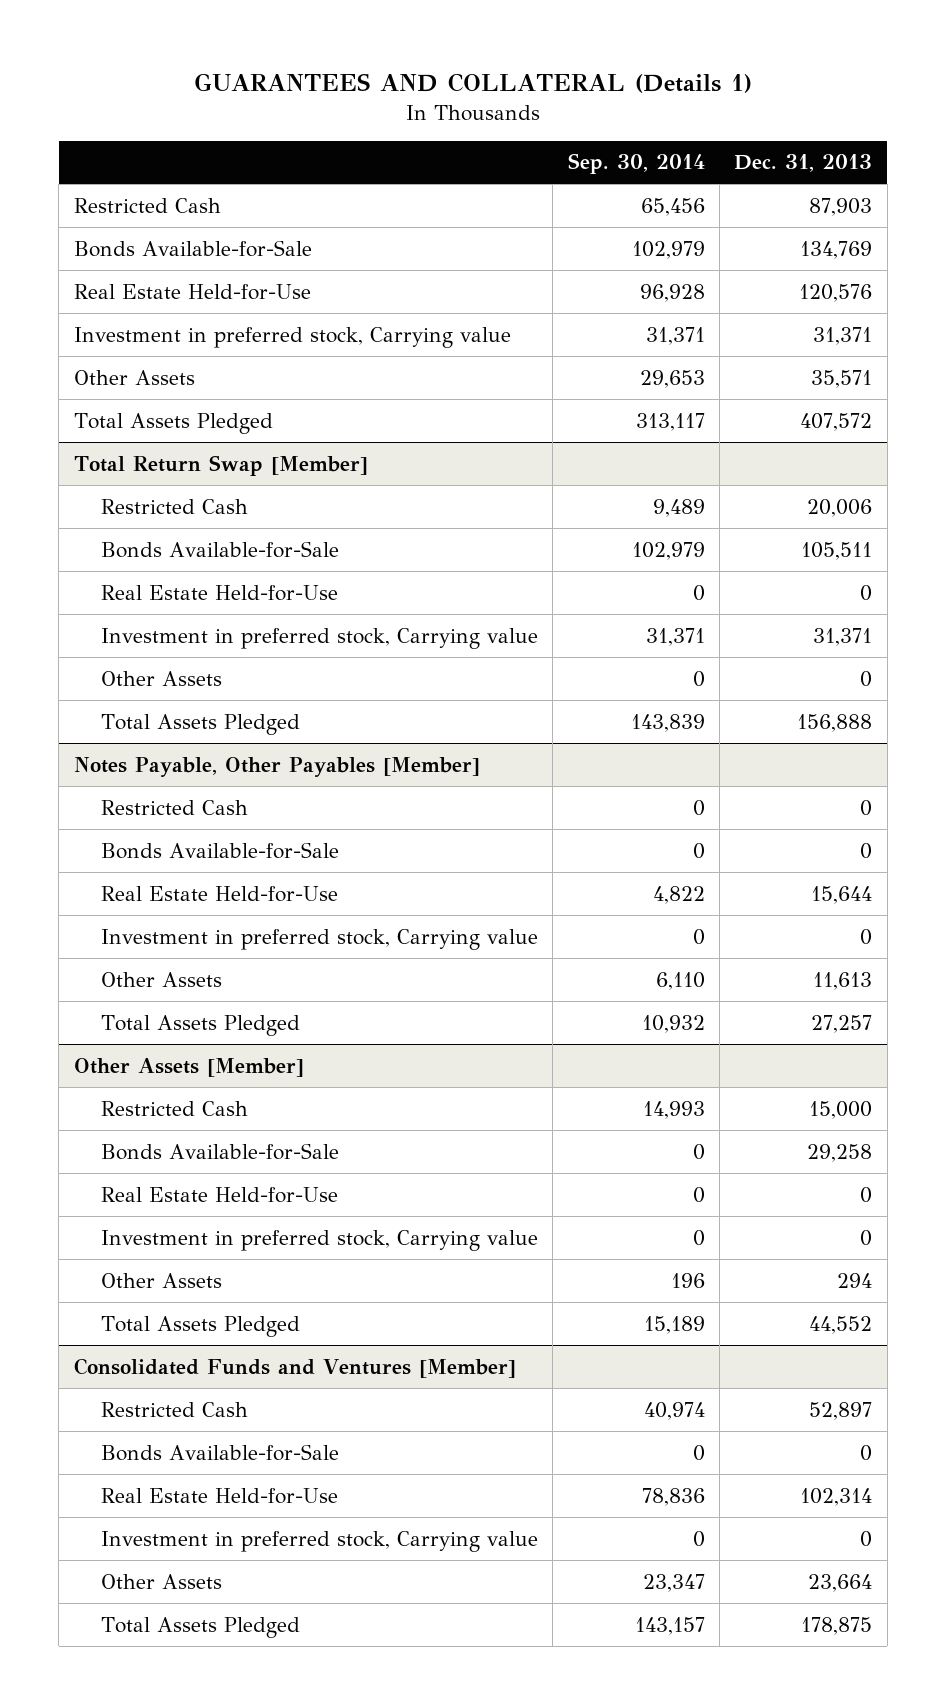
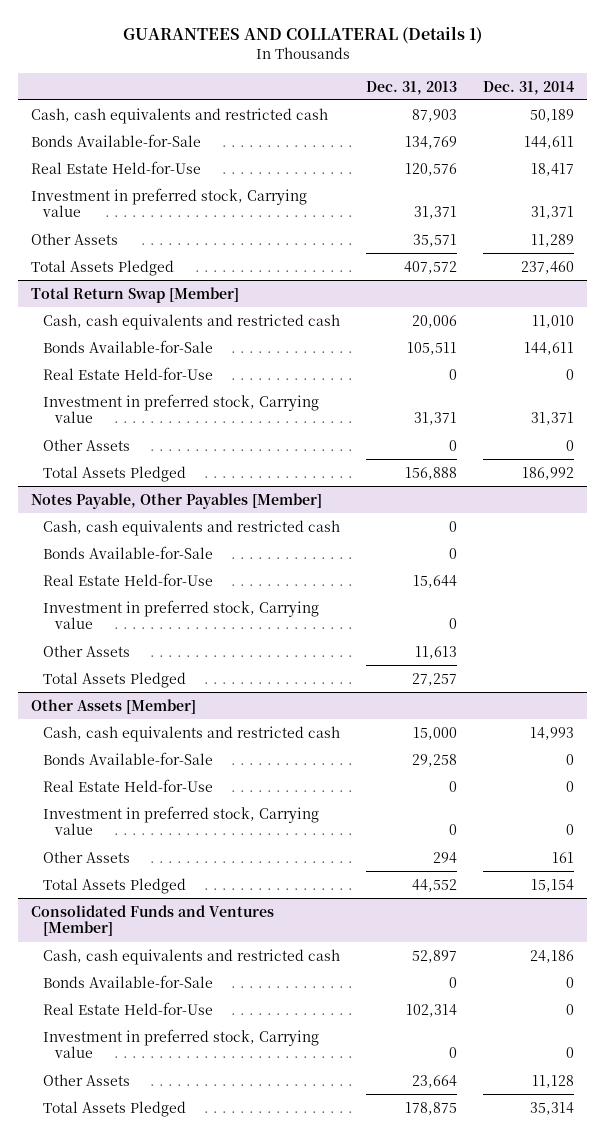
- | Sep. 30, 2014 | Dec. 31, 2013
+ | Dec. 31, 2013 | Dec. 31, 2014
- Restricted Cash | 65,456 | 87,903
+ Cash, cash equivalents and restricted cash | 87,903 | 50,189
@ Total Return Swap [Member]
- Restricted Cash | 9,489 | 20,006
+ Cash, cash equivalents and restricted cash | 20,006 | 11,010
@ Notes Payable, Other Payables [Member]
- Restricted Cash | 0 | 0
+ Cash, cash equivalents and restricted cash | 0 |
@ Other Assets [Member]
- Restricted Cash | 14,993 | 15,000
+ Cash, cash equivalents and restricted cash | 15,000 | 14,993
@ Consolidated Funds and Ventures [Member]
- Restricted Cash | 40,974 | 52,897
+ Cash, cash equivalents and restricted cash | 52,897 | 24,186

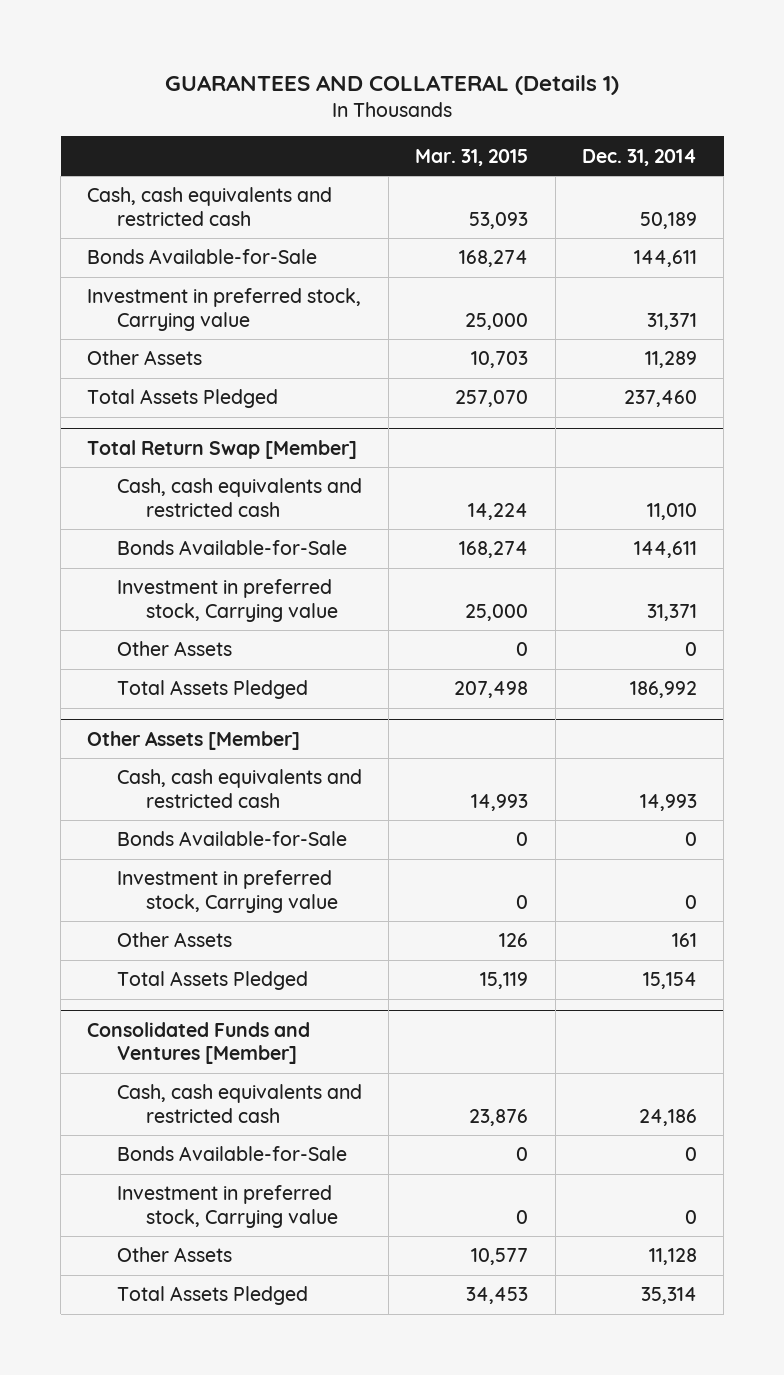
- | Dec. 31, 2013 | Dec. 31, 2014
+ | Mar. 31, 2015 | Dec. 31, 2014
- Real Estate Held-for-Use | 120,576 | 18,417
@ Total Return Swap [Member]
- Real Estate Held-for-Use | 0 | 0
- Notes Payable, Other Payables [Member]
- Cash, cash equivalents and restricted cash | 0 |
- Bonds Available-for-Sale | 0 |
- Real Estate Held-for-Use | 15,644 |
- Investment in preferred stock, Carrying value | 0 |
- Other Assets | 11,613 |
- Total Assets Pledged | 27,257 |
@ Other Assets [Member]
- Real Estate Held-for-Use | 0 | 0
@ Consolidated Funds and Ventures [Member]
- Real Estate Held-for-Use | 102,314 | 0

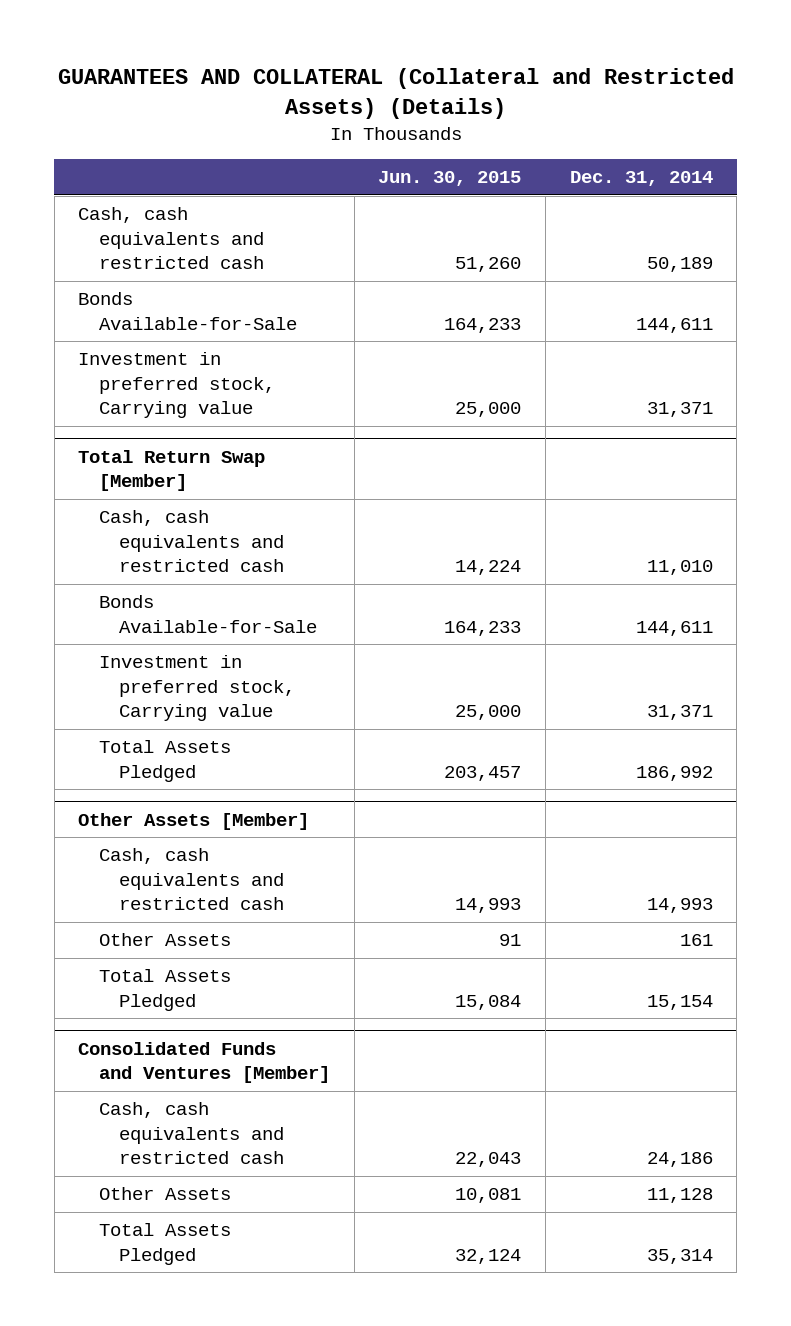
- GUARANTEES AND COLLATERAL (Details 1)
+ GUARANTEES AND COLLATERAL (Collateral and Restricted Assets) (Details)
- | Mar. 31, 2015 | Dec. 31, 2014
+ | Jun. 30, 2015 | Dec. 31, 2014
- Other Assets | 10,703 | 11,289
- Total Assets Pledged | 257,070 | 237,460
@ Total Return Swap [Member]
- Other Assets | 0 | 0
@ Other Assets [Member]
- Bonds Available-for-Sale | 0 | 0
- Investment in preferred stock, Carrying value | 0 | 0
@ Consolidated Funds and Ventures [Member]
- Bonds Available-for-Sale | 0 | 0
- Investment in preferred stock, Carrying value | 0 | 0

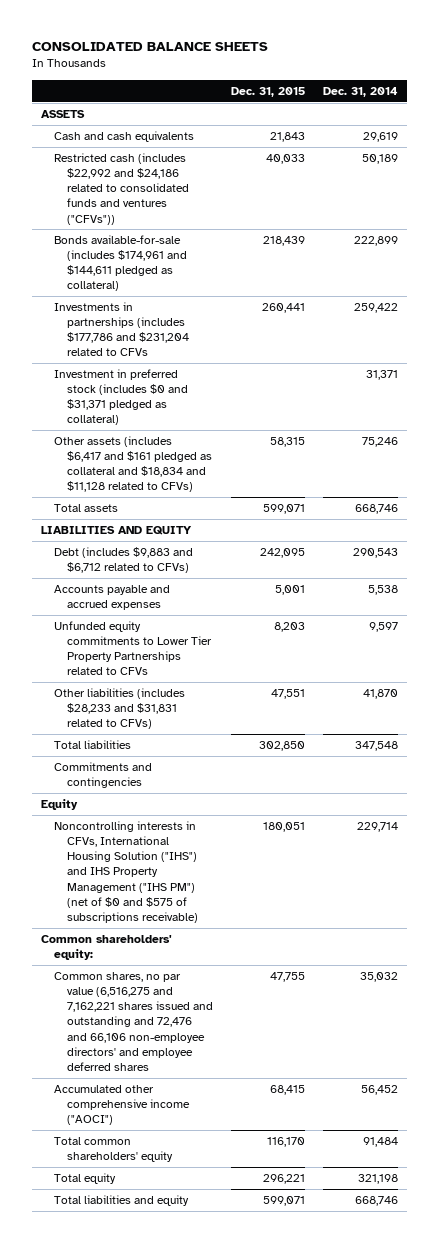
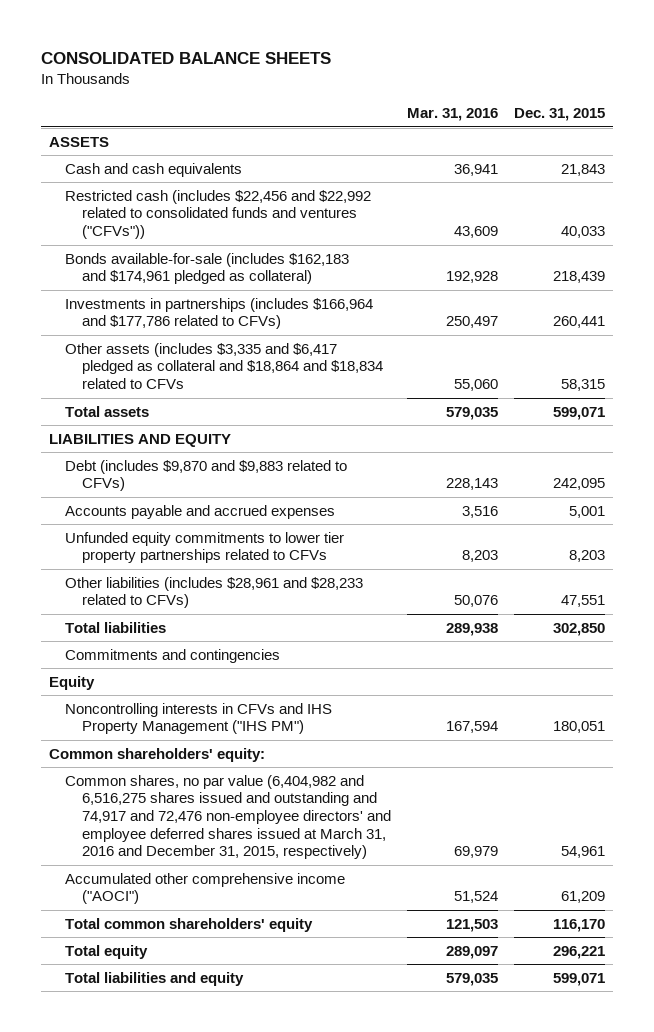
- | Dec. 31, 2015 | Dec. 31, 2014
+ | Mar. 31, 2016 | Dec. 31, 2015
- Restricted cash (includes $22,992 and $24,186 related to consolidated funds and ventures ("CFVs")) | 40,033 | 50,189
- Bonds available-for-sale (includes $174,961 and $144,611 pledged as collateral) | 218,439 | 222,899
- Investments in partnerships (includes $177,786 and $231,204 related to CFVs | 260,441 | 259,422
- Investment in preferred stock (includes $0 and $31,371 pledged as collateral) | | 31,371
- Other assets (includes $6,417 and $161 pledged as collateral and $18,834 and $11,128 related to CFVs) | 58,315 | 75,246
+ Restricted cash (includes $22,456 and $22,992 related to consolidated funds and ventures ("CFVs")) | 43,609 | 40,033
+ Bonds available-for-sale (includes $162,183 and $174,961 pledged as collateral) | 192,928 | 218,439
+ Investments in partnerships (includes $166,964 and $177,786 related to CFVs) | 250,497 | 260,441
+ Other assets (includes $3,335 and $6,417 pledged as collateral and $18,864 and $18,834 related to CFVs | 55,060 | 58,315
- Debt (includes $9,883 and $6,712 related to CFVs) | 242,095 | 290,543
+ Debt (includes $9,870 and $9,883 related to CFVs) | 228,143 | 242,095
- Unfunded equity commitments to Lower Tier Property Partnerships related to CFVs | 8,203 | 9,597
- Other liabilities (includes $28,233 and $31,831 related to CFVs) | 47,551 | 41,870
+ Unfunded equity commitments to lower tier property partnerships related to CFVs | 8,203 | 8,203
+ Other liabilities (includes $28,961 and $28,233 related to CFVs) | 50,076 | 47,551
- Noncontrolling interests in CFVs, International Housing Solution ("IHS") and IHS Property Management ("IHS PM") (net of $0 and $575 of subscriptions receivable) | 180,051 | 229,714
+ Noncontrolling interests in CFVs and IHS Property Management ("IHS PM") | 167,594 | 180,051
- Common shares, no par value (6,516,275 and 7,162,221 shares issued and outstanding and 72,476 and 66,106 non-employee directors' and employee deferred shares | 47,755 | 35,032
- Accumulated other comprehensive income ("AOCI") | 68,415 | 56,452
+ Common shares, no par value (6,404,982 and 6,516,275 shares issued and outstanding and 74,917 and 72,476 non-employee directors' and employee deferred shares issued at March 31, 2016 and December 31, 2015, respectively) | 69,979 | 54,961
+ Accumulated other comprehensive income ("AOCI") | 51,524 | 61,209

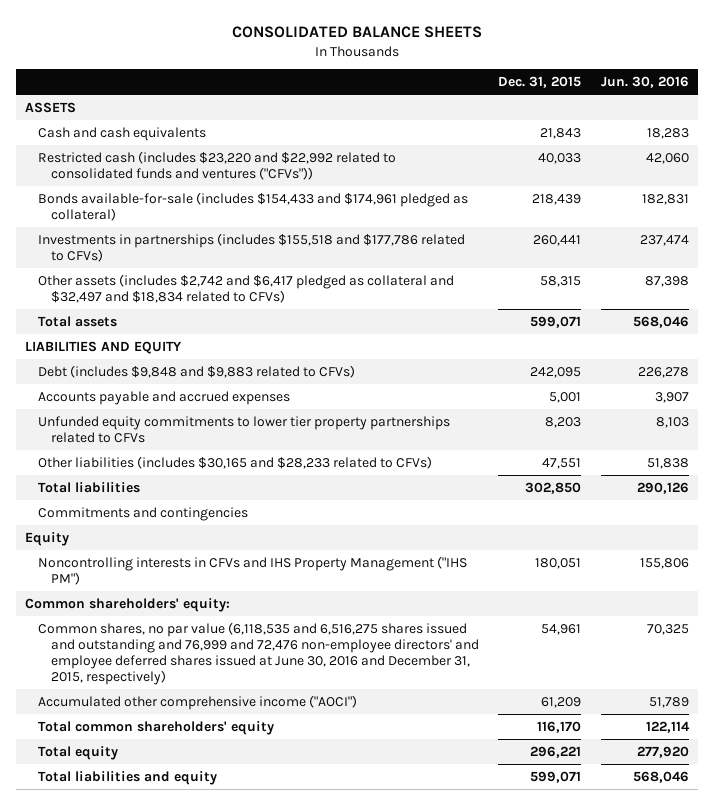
- | Mar. 31, 2016 | Dec. 31, 2015
+ | Dec. 31, 2015 | Jun. 30, 2016
- Restricted cash (includes $22,456 and $22,992 related to consolidated funds and ventures ("CFVs")) | 43,609 | 40,033
- Bonds available-for-sale (includes $162,183 and $174,961 pledged as collateral) | 192,928 | 218,439
- Investments in partnerships (includes $166,964 and $177,786 related to CFVs) | 250,497 | 260,441
- Other assets (includes $3,335 and $6,417 pledged as collateral and $18,864 and $18,834 related to CFVs | 55,060 | 58,315
+ Restricted cash (includes $23,220 and $22,992 related to consolidated funds and ventures ("CFVs")) | 40,033 | 42,060
+ Bonds available-for-sale (includes $154,433 and $174,961 pledged as collateral) | 218,439 | 182,831
+ Investments in partnerships (includes $155,518 and $177,786 related to CFVs) | 260,441 | 237,474
+ Other assets (includes $2,742 and $6,417 pledged as collateral and $32,497 and $18,834 related to CFVs) | 58,315 | 87,398
- Debt (includes $9,870 and $9,883 related to CFVs) | 228,143 | 242,095
+ Debt (includes $9,848 and $9,883 related to CFVs) | 242,095 | 226,278
- Other liabilities (includes $28,961 and $28,233 related to CFVs) | 50,076 | 47,551
+ Other liabilities (includes $30,165 and $28,233 related to CFVs) | 47,551 | 51,838
- Common shares, no par value (6,404,982 and 6,516,275 shares issued and outstanding and 74,917 and 72,476 non-employee directors' and employee deferred shares issued at March 31, 2016 and December 31, 2015, respectively) | 69,979 | 54,961
+ Common shares, no par value (6,118,535 and 6,516,275 shares issued and outstanding and 76,999 and 72,476 non-employee directors' and employee deferred shares issued at June 30, 2016 and December 31, 2015, respectively) | 54,961 | 70,325

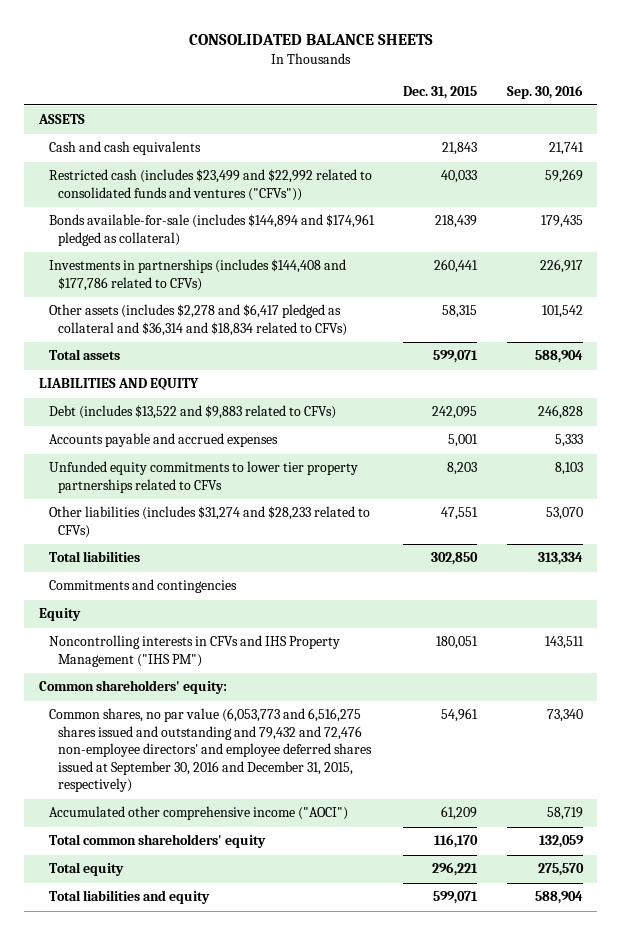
- | Dec. 31, 2015 | Jun. 30, 2016
+ | Dec. 31, 2015 | Sep. 30, 2016
- Restricted cash (includes $23,220 and $22,992 related to consolidated funds and ventures ("CFVs")) | 40,033 | 42,060
- Bonds available-for-sale (includes $154,433 and $174,961 pledged as collateral) | 218,439 | 182,831
- Investments in partnerships (includes $155,518 and $177,786 related to CFVs) | 260,441 | 237,474
- Other assets (includes $2,742 and $6,417 pledged as collateral and $32,497 and $18,834 related to CFVs) | 58,315 | 87,398
+ Restricted cash (includes $23,499 and $22,992 related to consolidated funds and ventures ("CFVs")) | 40,033 | 59,269
+ Bonds available-for-sale (includes $144,894 and $174,961 pledged as collateral) | 218,439 | 179,435
+ Investments in partnerships (includes $144,408 and $177,786 related to CFVs) | 260,441 | 226,917
+ Other assets (includes $2,278 and $6,417 pledged as collateral and $36,314 and $18,834 related to CFVs) | 58,315 | 101,542
- Debt (includes $9,848 and $9,883 related to CFVs) | 242,095 | 226,278
+ Debt (includes $13,522 and $9,883 related to CFVs) | 242,095 | 246,828
- Other liabilities (includes $30,165 and $28,233 related to CFVs) | 47,551 | 51,838
+ Other liabilities (includes $31,274 and $28,233 related to CFVs) | 47,551 | 53,070
- Common shares, no par value (6,118,535 and 6,516,275 shares issued and outstanding and 76,999 and 72,476 non-employee directors' and employee deferred shares issued at June 30, 2016 and December 31, 2015, respectively) | 54,961 | 70,325
+ Common shares, no par value (6,053,773 and 6,516,275 shares issued and outstanding and 79,432 and 72,476 non-employee directors' and employee deferred shares issued at September 30, 2016 and December 31, 2015, respectively) | 54,961 | 73,340

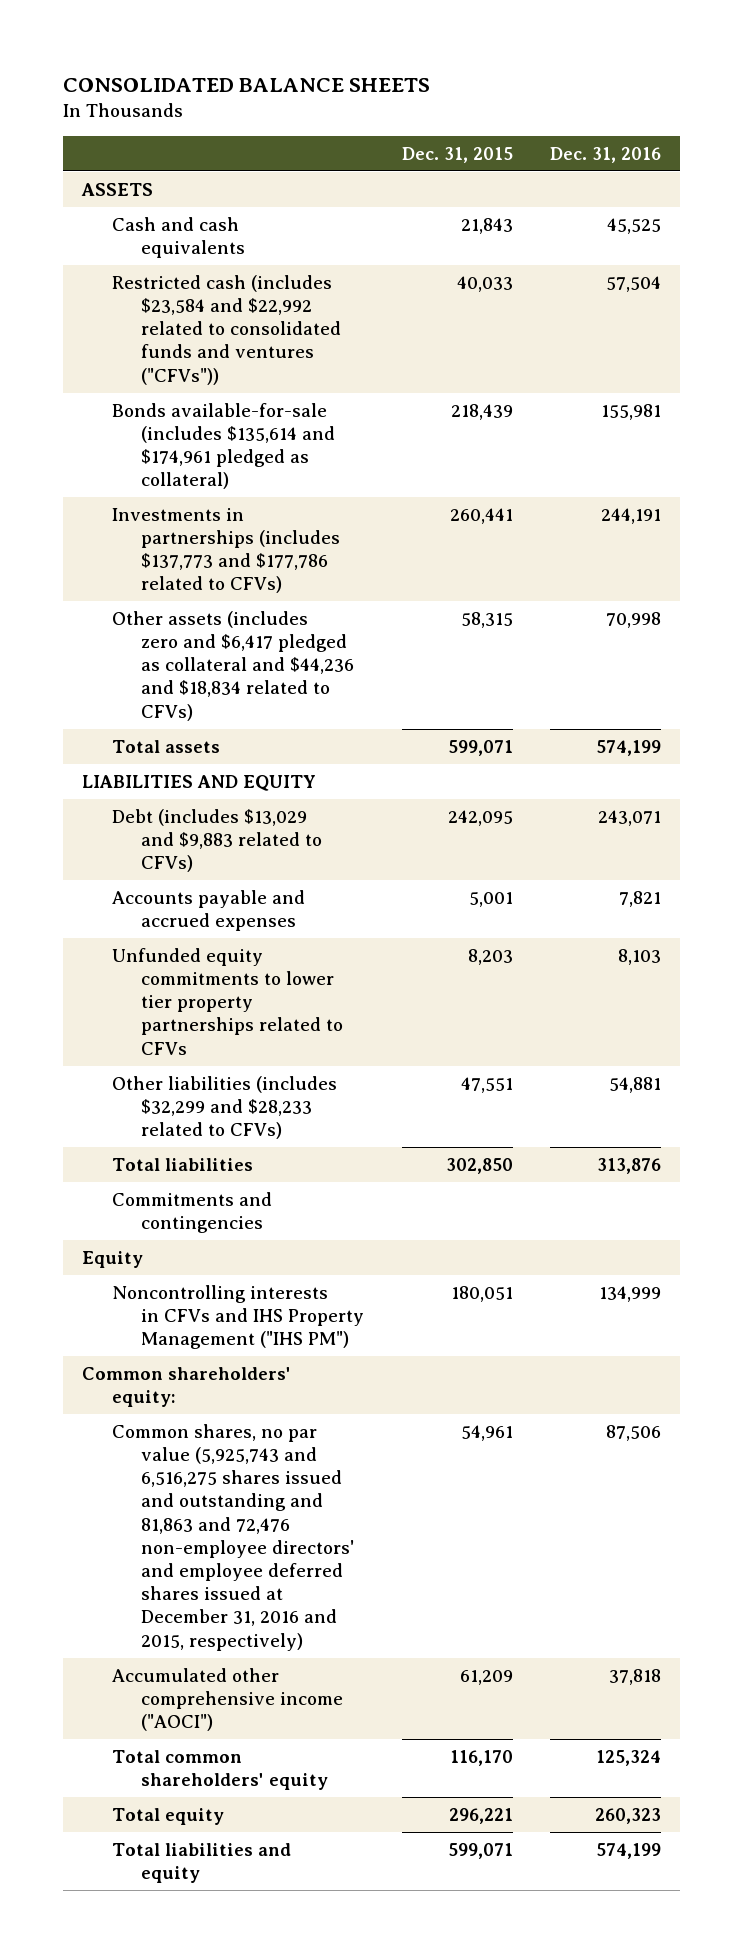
- | Dec. 31, 2015 | Sep. 30, 2016
+ | Dec. 31, 2015 | Dec. 31, 2016
- Restricted cash (includes $23,499 and $22,992 related to consolidated funds and ventures ("CFVs")) | 40,033 | 59,269
- Bonds available-for-sale (includes $144,894 and $174,961 pledged as collateral) | 218,439 | 179,435
- Investments in partnerships (includes $144,408 and $177,786 related to CFVs) | 260,441 | 226,917
- Other assets (includes $2,278 and $6,417 pledged as collateral and $36,314 and $18,834 related to CFVs) | 58,315 | 101,542
+ Restricted cash (includes $23,584 and $22,992 related to consolidated funds and ventures ("CFVs")) | 40,033 | 57,504
+ Bonds available-for-sale (includes $135,614 and $174,961 pledged as collateral) | 218,439 | 155,981
+ Investments in partnerships (includes $137,773 and $177,786 related to CFVs) | 260,441 | 244,191
+ Other assets (includes zero and $6,417 pledged as collateral and $44,236 and $18,834 related to CFVs) | 58,315 | 70,998
- Debt (includes $13,522 and $9,883 related to CFVs) | 242,095 | 246,828
+ Debt (includes $13,029 and $9,883 related to CFVs) | 242,095 | 243,071
- Other liabilities (includes $31,274 and $28,233 related to CFVs) | 47,551 | 53,070
+ Other liabilities (includes $32,299 and $28,233 related to CFVs) | 47,551 | 54,881
- Common shares, no par value (6,053,773 and 6,516,275 shares issued and outstanding and 79,432 and 72,476 non-employee directors' and employee deferred shares issued at September 30, 2016 and December 31, 2015, respectively) | 54,961 | 73,340
+ Common shares, no par value (5,925,743 and 6,516,275 shares issued and outstanding and 81,863 and 72,476 non-employee directors' and employee deferred shares issued at December 31, 2016 and 2015, respectively) | 54,961 | 87,506

